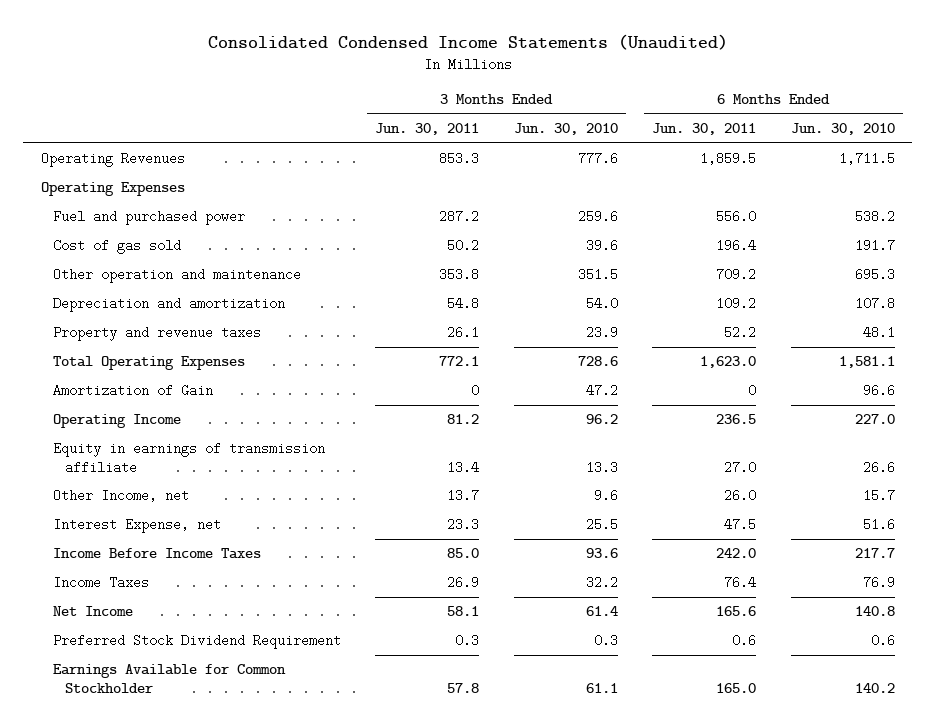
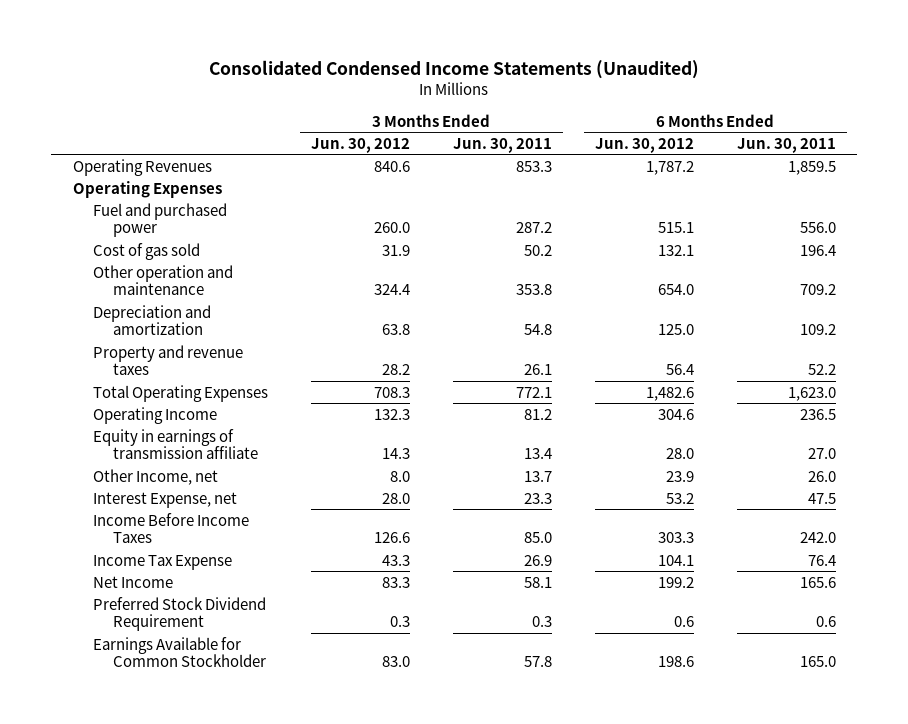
- | 3 Months Ended Jun. 30, 2011 | 3 Months Ended Jun. 30, 2010 | 6 Months Ended Jun. 30, 2011 | 6 Months Ended Jun. 30, 2010
+ | 3 Months Ended Jun. 30, 2012 | 3 Months Ended Jun. 30, 2011 | 6 Months Ended Jun. 30, 2012 | 6 Months Ended Jun. 30, 2011
- Amortization of Gain | 0 | 47.2 | 0 | 96.6
- Income Taxes | 26.9 | 32.2 | 76.4 | 76.9
+ Income Tax Expense | 43.3 | 26.9 | 104.1 | 76.4

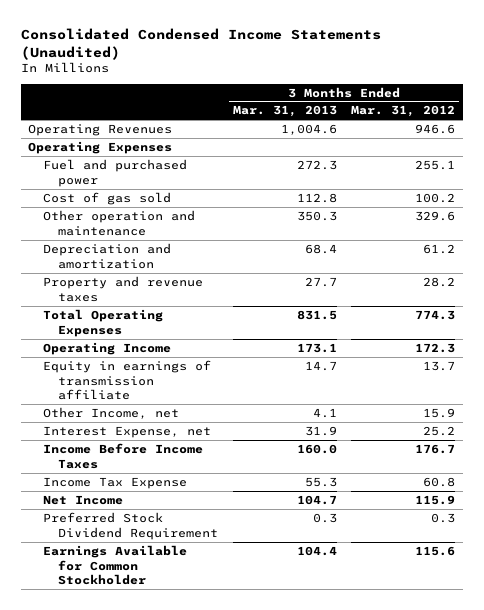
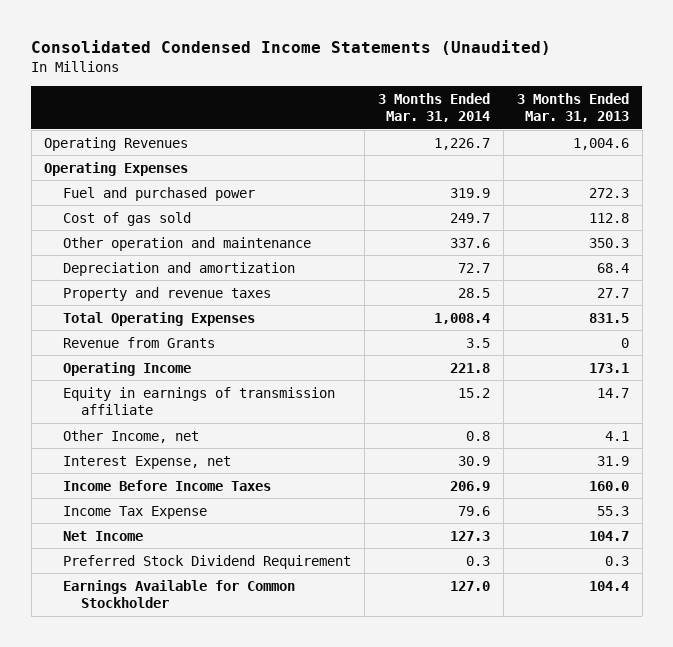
- | 3 Months Ended Mar. 31, 2013 | 3 Months Ended Mar. 31, 2012
+ | 3 Months Ended Mar. 31, 2014 | 3 Months Ended Mar. 31, 2013
+ Revenue from Grants | 3.5 | 0

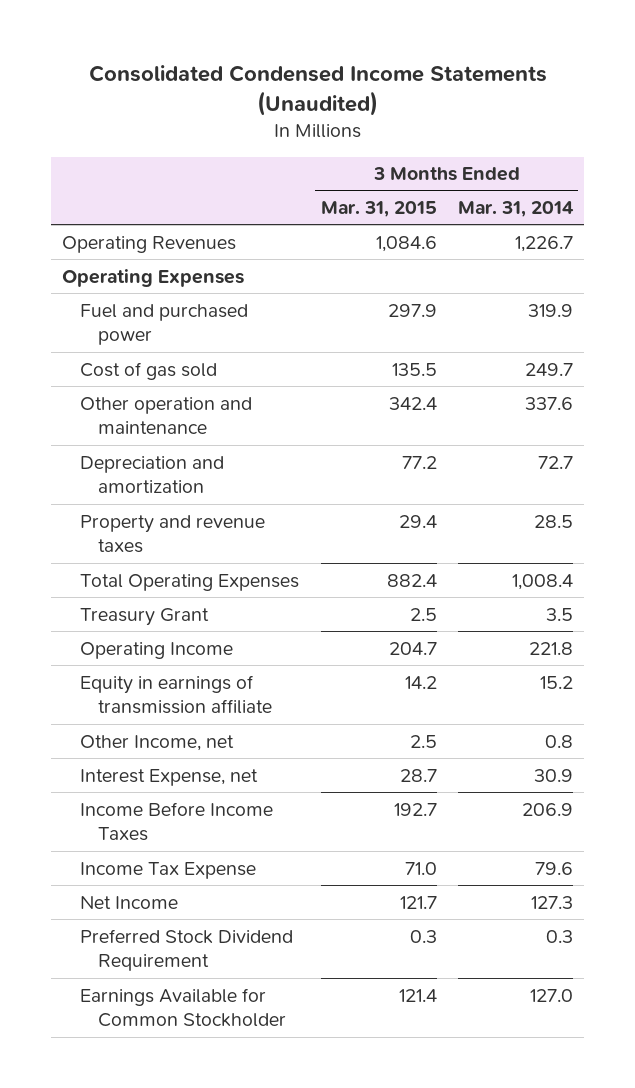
- | 3 Months Ended Mar. 31, 2014 | 3 Months Ended Mar. 31, 2013
+ | 3 Months Ended Mar. 31, 2015 | 3 Months Ended Mar. 31, 2014
- Revenue from Grants | 3.5 | 0
+ Treasury Grant | 2.5 | 3.5

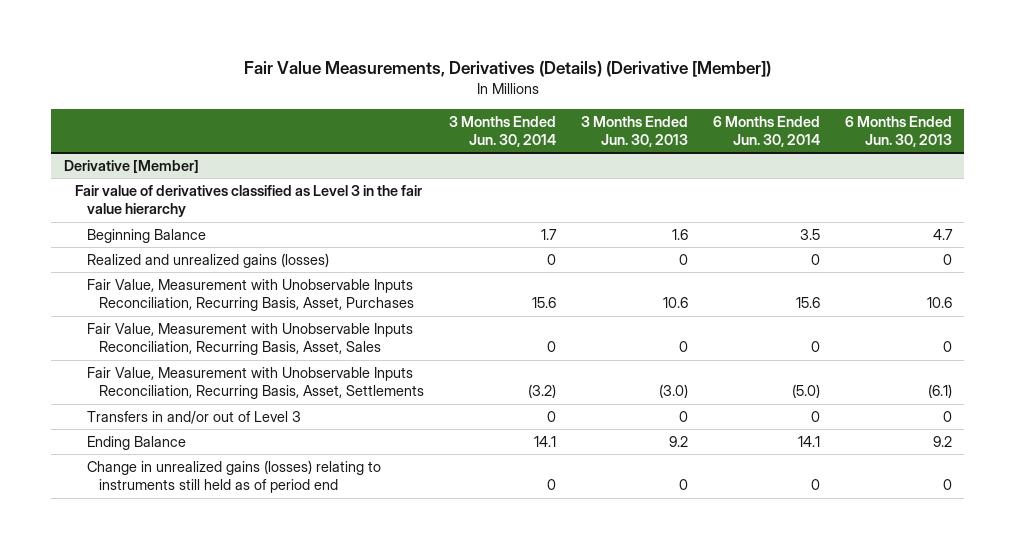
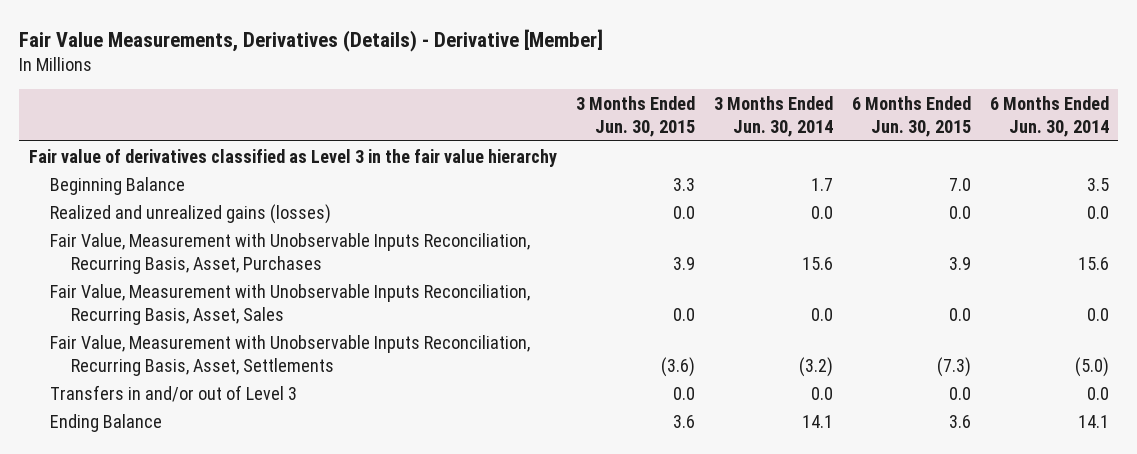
- Fair Value Measurements, Derivatives (Details) (Derivative [Member])
+ Fair Value Measurements, Derivatives (Details) - Derivative [Member]
- | 3 Months Ended Jun. 30, 2014 | 3 Months Ended Jun. 30, 2013 | 6 Months Ended Jun. 30, 2014 | 6 Months Ended Jun. 30, 2013
+ | 3 Months Ended Jun. 30, 2015 | 3 Months Ended Jun. 30, 2014 | 6 Months Ended Jun. 30, 2015 | 6 Months Ended Jun. 30, 2014
- Derivative [Member]
- Realized and unrealized gains (losses) | 0 | 0 | 0 | 0
+ Realized and unrealized gains (losses) | 0.0 | 0.0 | 0.0 | 0.0
- Fair Value, Measurement with Unobservable Inputs Reconciliation, Recurring Basis, Asset, Sales | 0 | 0 | 0 | 0
+ Fair Value, Measurement with Unobservable Inputs Reconciliation, Recurring Basis, Asset, Sales | 0.0 | 0.0 | 0.0 | 0.0
- Transfers in and/or out of Level 3 | 0 | 0 | 0 | 0
+ Transfers in and/or out of Level 3 | 0.0 | 0.0 | 0.0 | 0.0
- Change in unrealized gains (losses) relating to instruments still held as of period end | 0 | 0 | 0 | 0

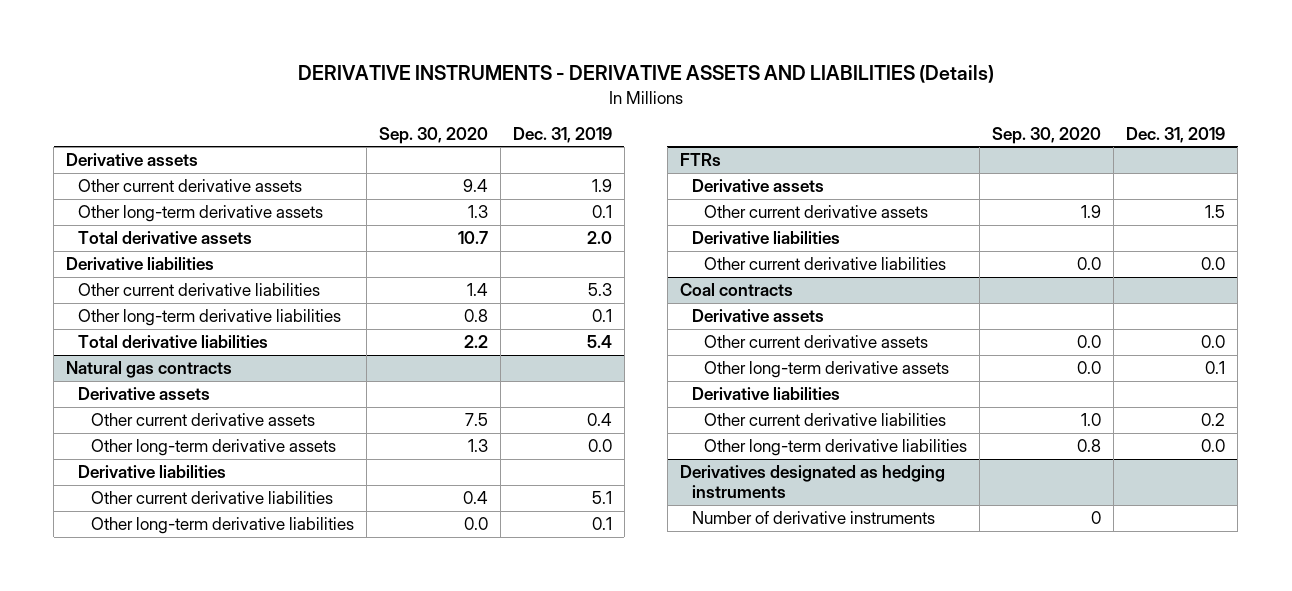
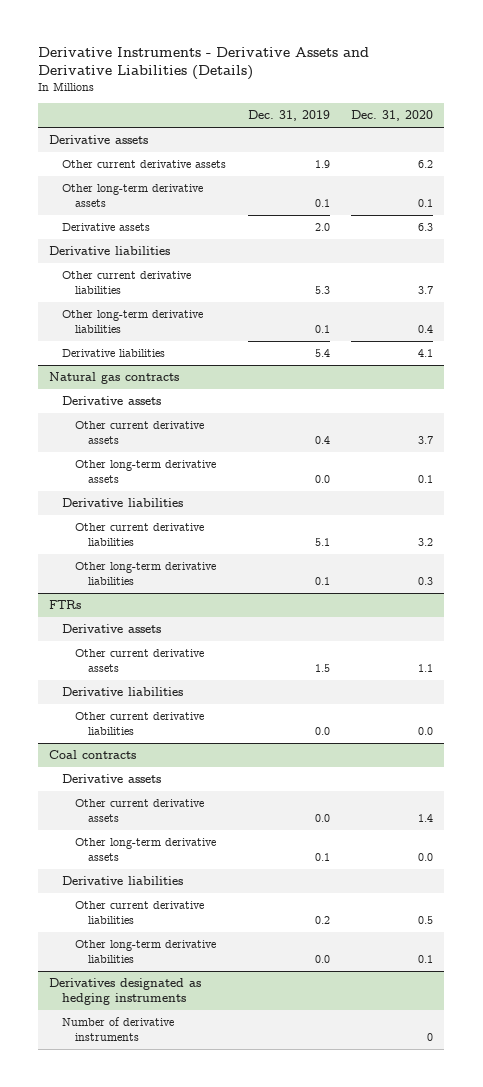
- DERIVATIVE INSTRUMENTS - DERIVATIVE ASSETS AND LIABILITIES (Details)
+ Derivative Instruments - Derivative Assets and Derivative Liabilities (Details)
- | Sep. 30, 2020 | Dec. 31, 2019
+ | Dec. 31, 2019 | Dec. 31, 2020
- Total derivative assets | 10.7 | 2.0
+ Derivative assets | 2.0 | 6.3
- Total derivative liabilities | 2.2 | 5.4
+ Derivative liabilities | 5.4 | 4.1

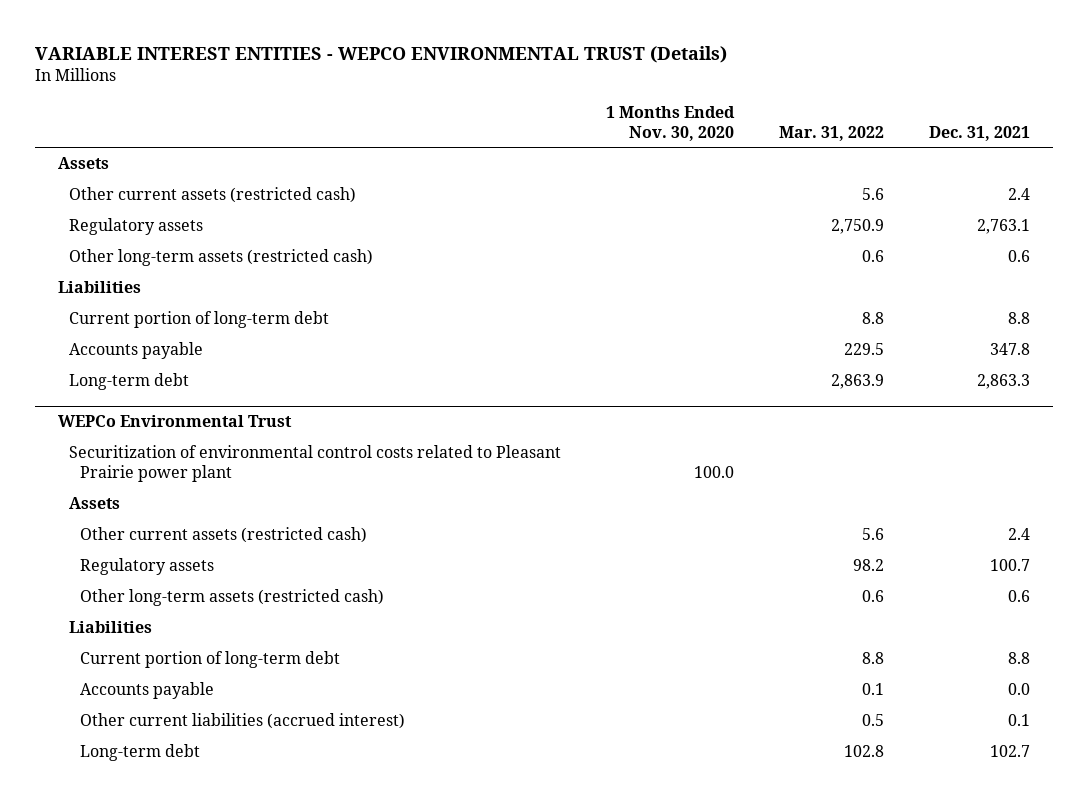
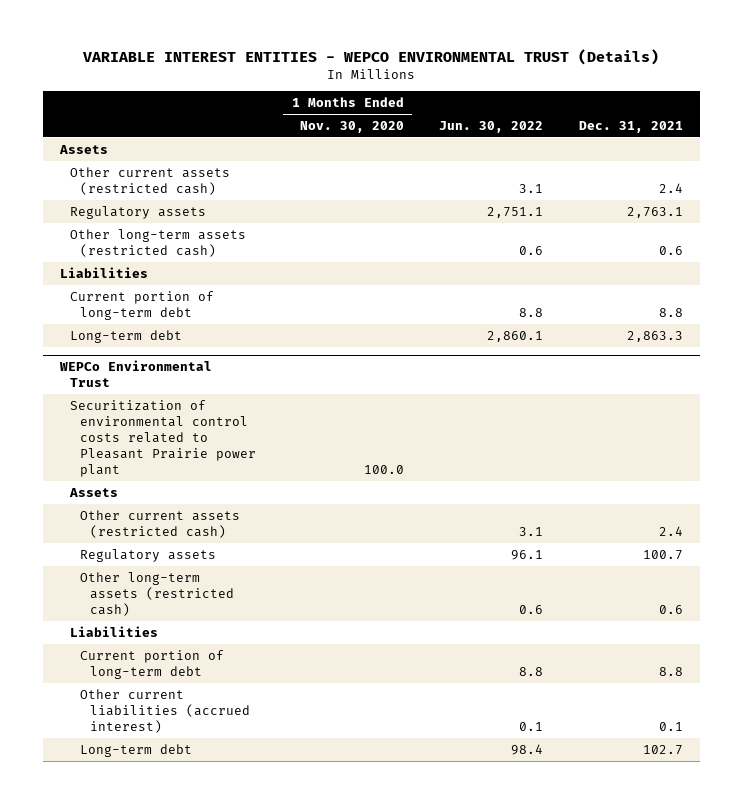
- | 1 Months Ended Nov. 30, 2020 | Mar. 31, 2022 | Dec. 31, 2021
+ | 1 Months Ended Nov. 30, 2020 | Jun. 30, 2022 | Dec. 31, 2021
- Accounts payable | | 229.5 | 347.8
@ WEPCo Environmental Trust
- Accounts payable | | 0.1 | 0.0

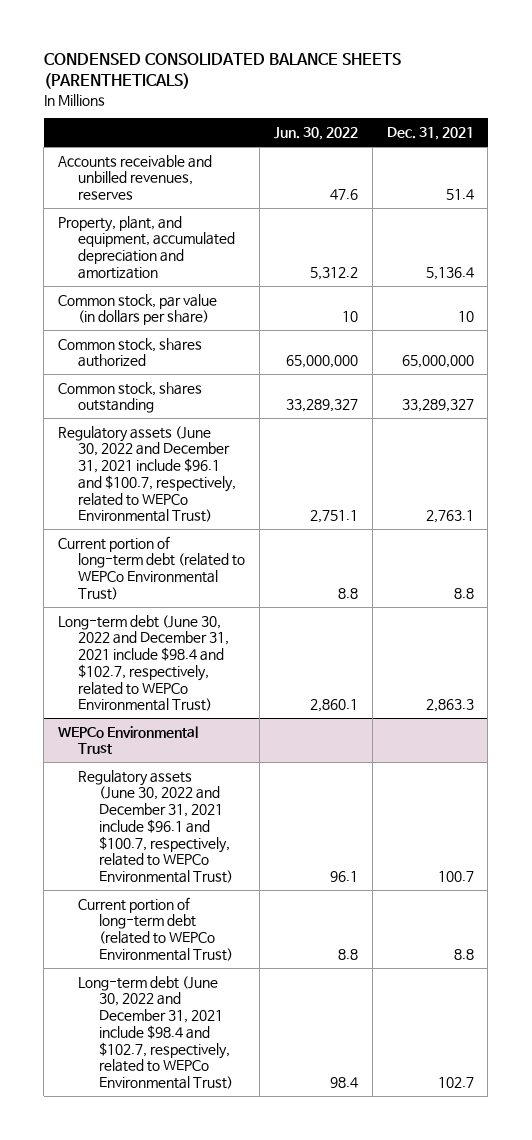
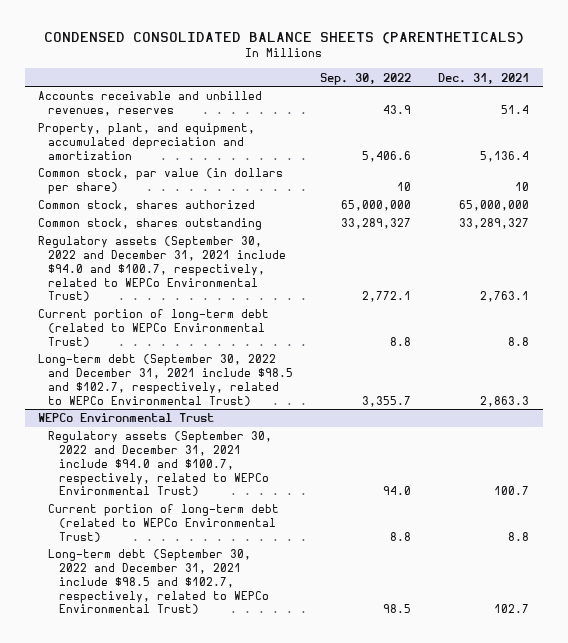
- | Jun. 30, 2022 | Dec. 31, 2021
+ | Sep. 30, 2022 | Dec. 31, 2021
- Regulatory assets (June 30, 2022 and December 31, 2021 include $96.1 and $100.7, respectively, related to WEPCo Environmental Trust) | 2,751.1 | 2,763.1
+ Regulatory assets (September 30, 2022 and December 31, 2021 include $94.0 and $100.7, respectively, related to WEPCo Environmental Trust) | 2,772.1 | 2,763.1
- Long-term debt (June 30, 2022 and December 31, 2021 include $98.4 and $102.7, respectively, related to WEPCo Environmental Trust) | 2,860.1 | 2,863.3
+ Long-term debt (September 30, 2022 and December 31, 2021 include $98.5 and $102.7, respectively, related to WEPCo Environmental Trust) | 3,355.7 | 2,863.3
@ WEPCo Environmental Trust
- Regulatory assets (June 30, 2022 and December 31, 2021 include $96.1 and $100.7, respectively, related to WEPCo Environmental Trust) | 96.1 | 100.7
+ Regulatory assets (September 30, 2022 and December 31, 2021 include $94.0 and $100.7, respectively, related to WEPCo Environmental Trust) | 94.0 | 100.7
- Long-term debt (June 30, 2022 and December 31, 2021 include $98.4 and $102.7, respectively, related to WEPCo Environmental Trust) | 98.4 | 102.7
+ Long-term debt (September 30, 2022 and December 31, 2021 include $98.5 and $102.7, respectively, related to WEPCo Environmental Trust) | 98.5 | 102.7

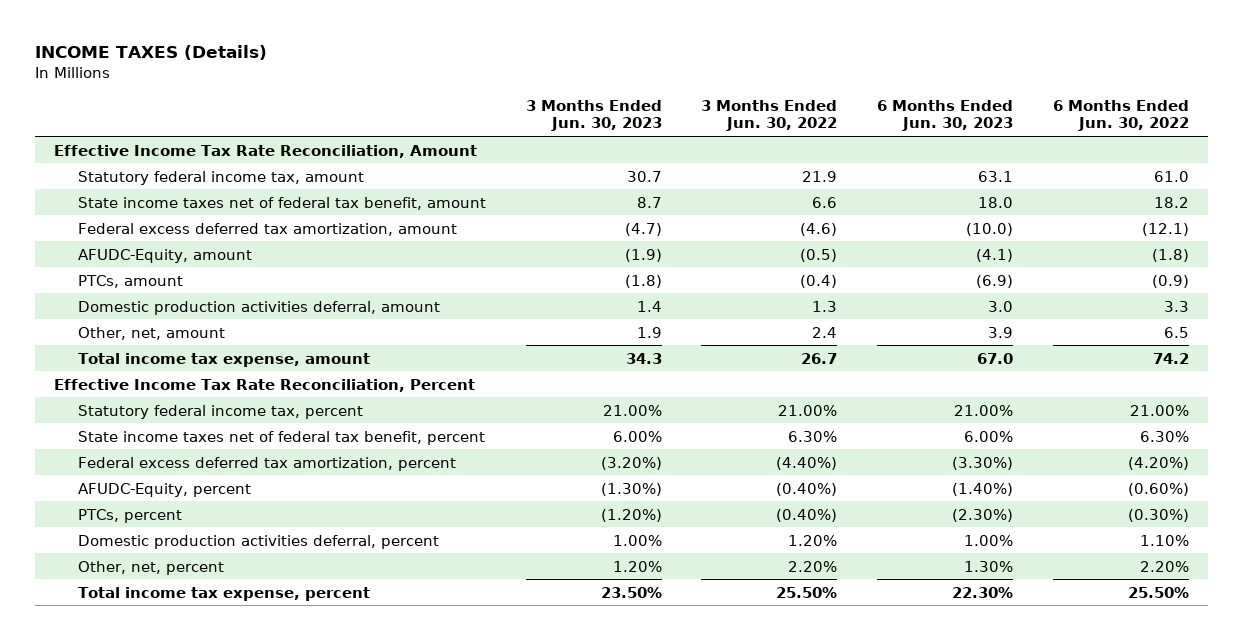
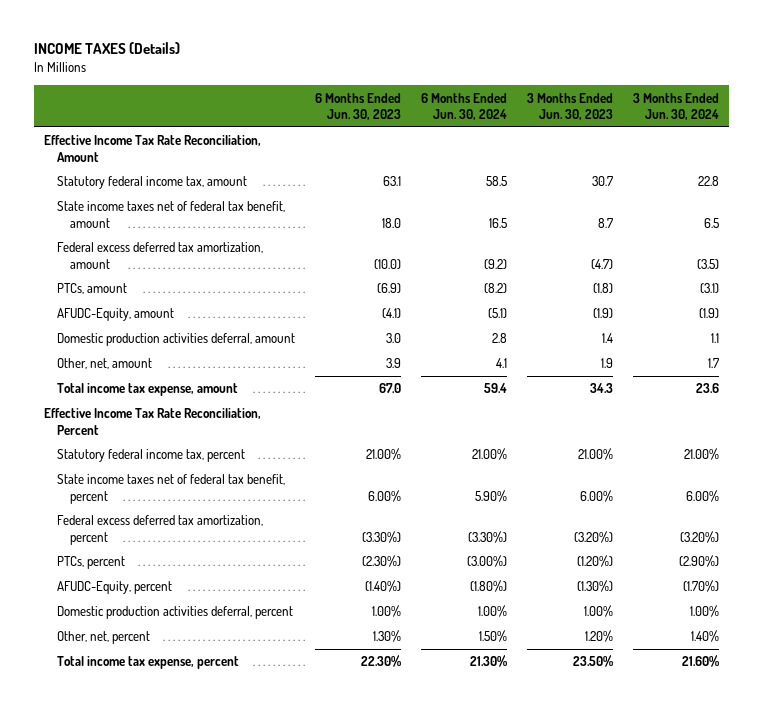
- | 3 Months Ended Jun. 30, 2023 | 3 Months Ended Jun. 30, 2022 | 6 Months Ended Jun. 30, 2023 | 6 Months Ended Jun. 30, 2022
+ | 6 Months Ended Jun. 30, 2023 | 6 Months Ended Jun. 30, 2024 | 3 Months Ended Jun. 30, 2023 | 3 Months Ended Jun. 30, 2024
moved down: AFUDC-Equity, amount | (4.1) | (5.1) | (1.9) | (1.9)
moved down: AFUDC-Equity, percent | (1.40%) | (1.80%) | (1.30%) | (1.70%)

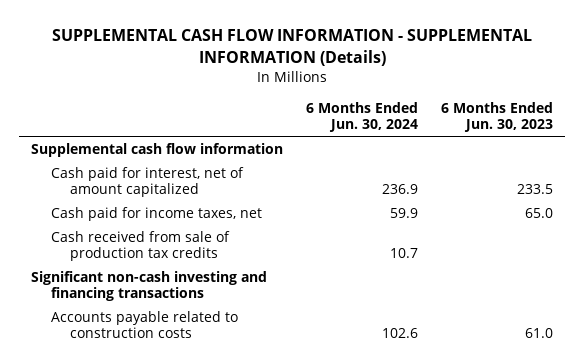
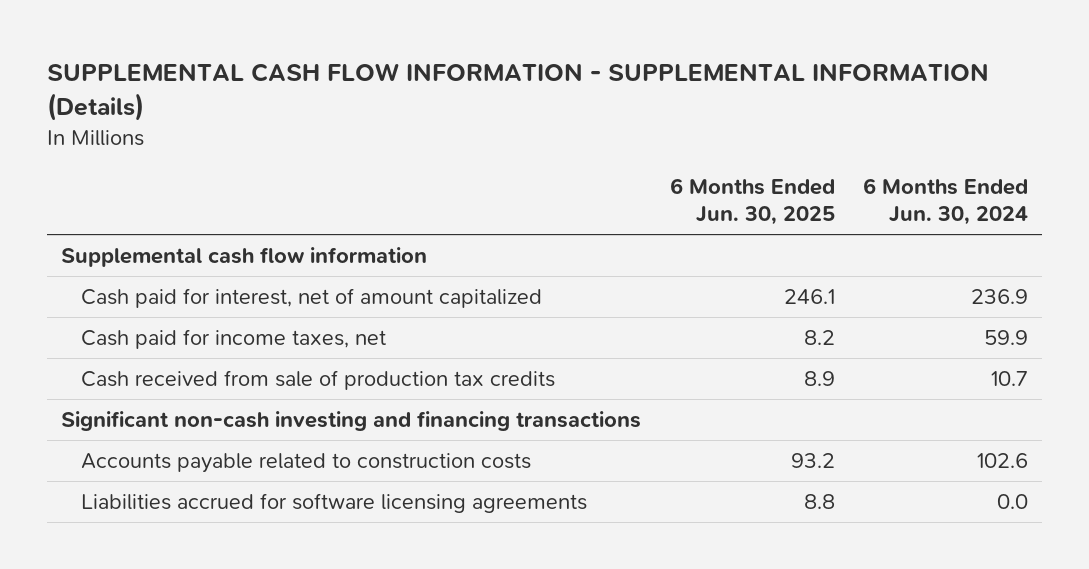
- | 6 Months Ended Jun. 30, 2024 | 6 Months Ended Jun. 30, 2023
+ | 6 Months Ended Jun. 30, 2025 | 6 Months Ended Jun. 30, 2024
+ Liabilities accrued for software licensing agreements | 8.8 | 0.0

